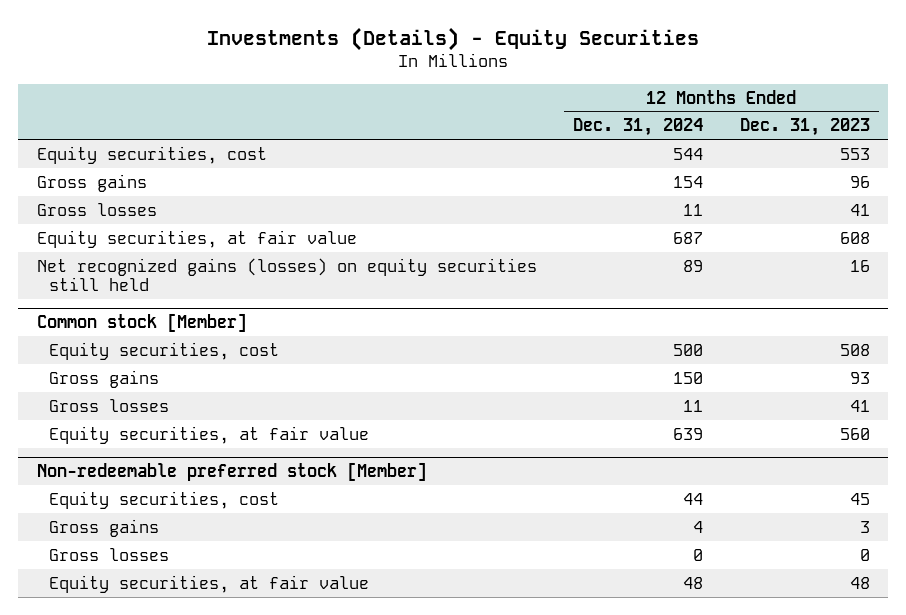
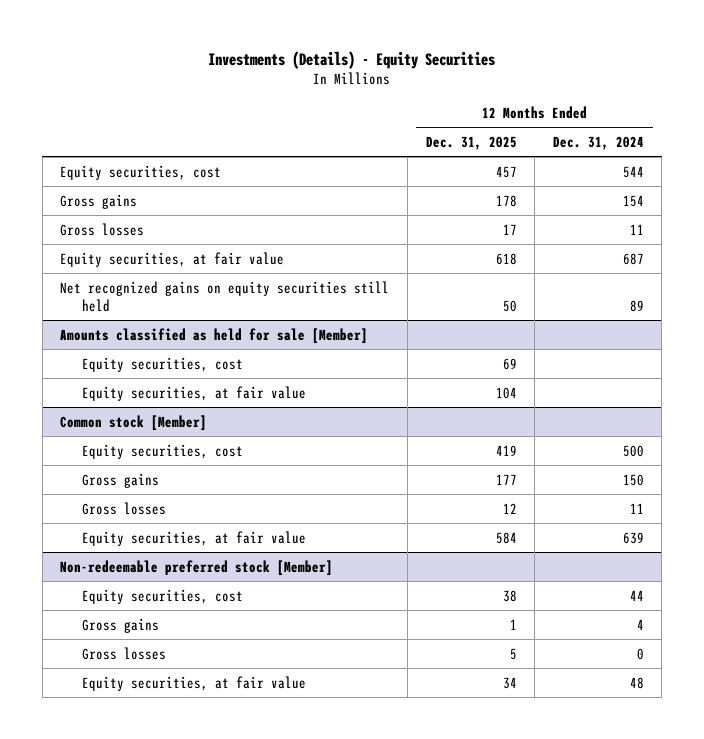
- | 12 Months Ended Dec. 31, 2024 | 12 Months Ended Dec. 31, 2023
+ | 12 Months Ended Dec. 31, 2025 | 12 Months Ended Dec. 31, 2024
- Net recognized gains (losses) on equity securities still held | 89 | 16
+ Net recognized gains on equity securities still held | 50 | 89
+ Amounts classified as held for sale [Member]
+ Equity securities, cost | 69 |
+ Equity securities, at fair value | 104 |

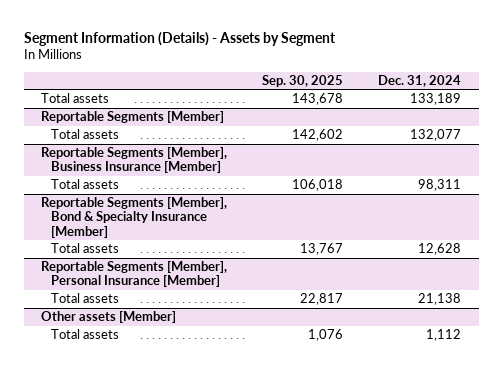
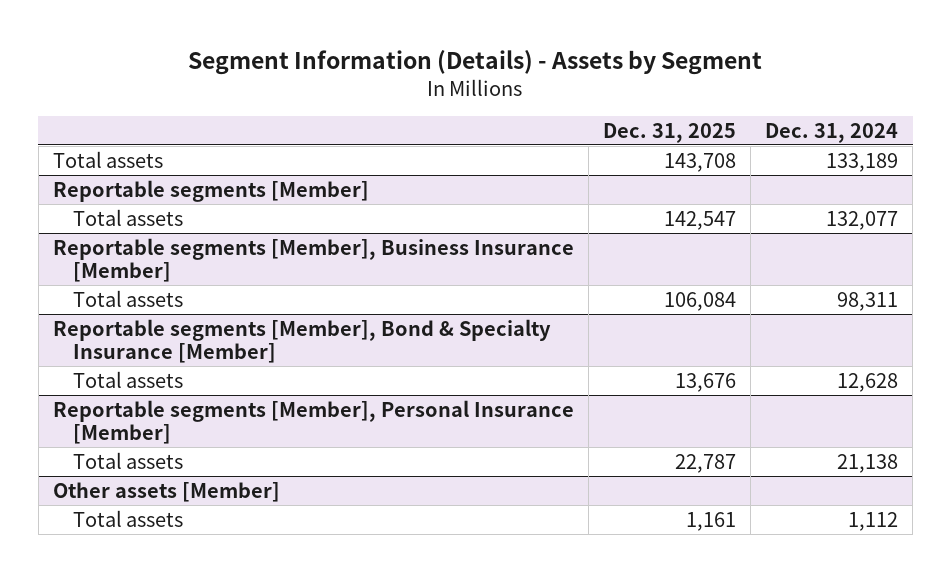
- | Sep. 30, 2025 | Dec. 31, 2024
+ | Dec. 31, 2025 | Dec. 31, 2024
- Reportable Segments [Member]
+ Reportable segments [Member]
- Reportable Segments [Member], Business Insurance [Member]
+ Reportable segments [Member], Business Insurance [Member]
- Reportable Segments [Member], Bond & Specialty Insurance [Member]
+ Reportable segments [Member], Bond & Specialty Insurance [Member]
- Reportable Segments [Member], Personal Insurance [Member]
+ Reportable segments [Member], Personal Insurance [Member]

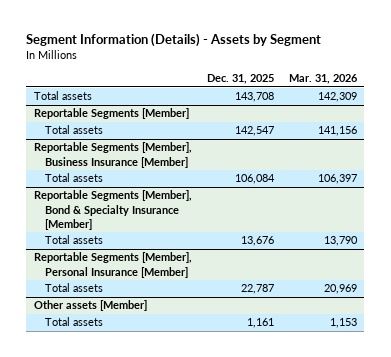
- | Dec. 31, 2025 | Dec. 31, 2024
+ | Dec. 31, 2025 | Mar. 31, 2026
- Reportable segments [Member]
+ Reportable Segments [Member]
- Reportable segments [Member], Business Insurance [Member]
+ Reportable Segments [Member], Business Insurance [Member]
- Reportable segments [Member], Bond & Specialty Insurance [Member]
+ Reportable Segments [Member], Bond & Specialty Insurance [Member]
- Reportable segments [Member], Personal Insurance [Member]
+ Reportable Segments [Member], Personal Insurance [Member]

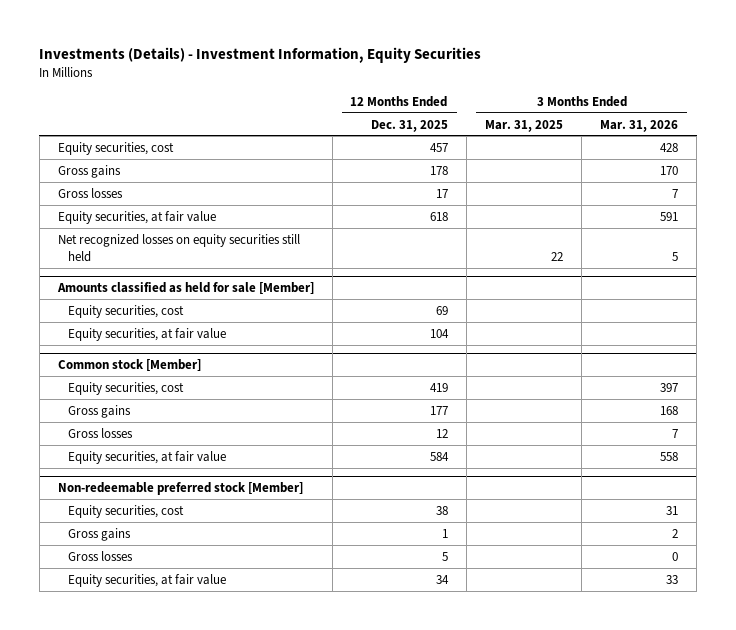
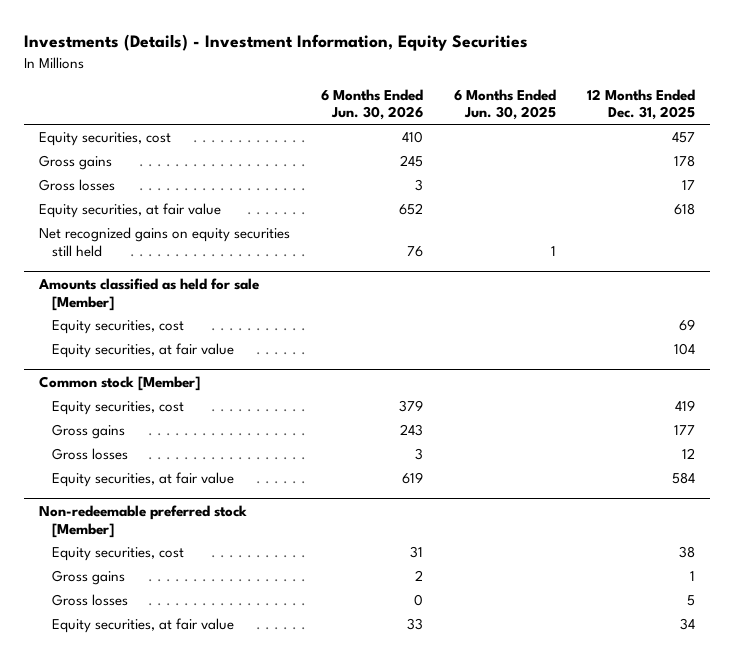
- | 12 Months Ended Dec. 31, 2025 | 3 Months Ended Mar. 31, 2025 | 3 Months Ended Mar. 31, 2026
+ | 6 Months Ended Jun. 30, 2026 | 6 Months Ended Jun. 30, 2025 | 12 Months Ended Dec. 31, 2025
- Net recognized losses on equity securities still held | | 22 | 5
+ Net recognized gains on equity securities still held | 76 | 1 |

